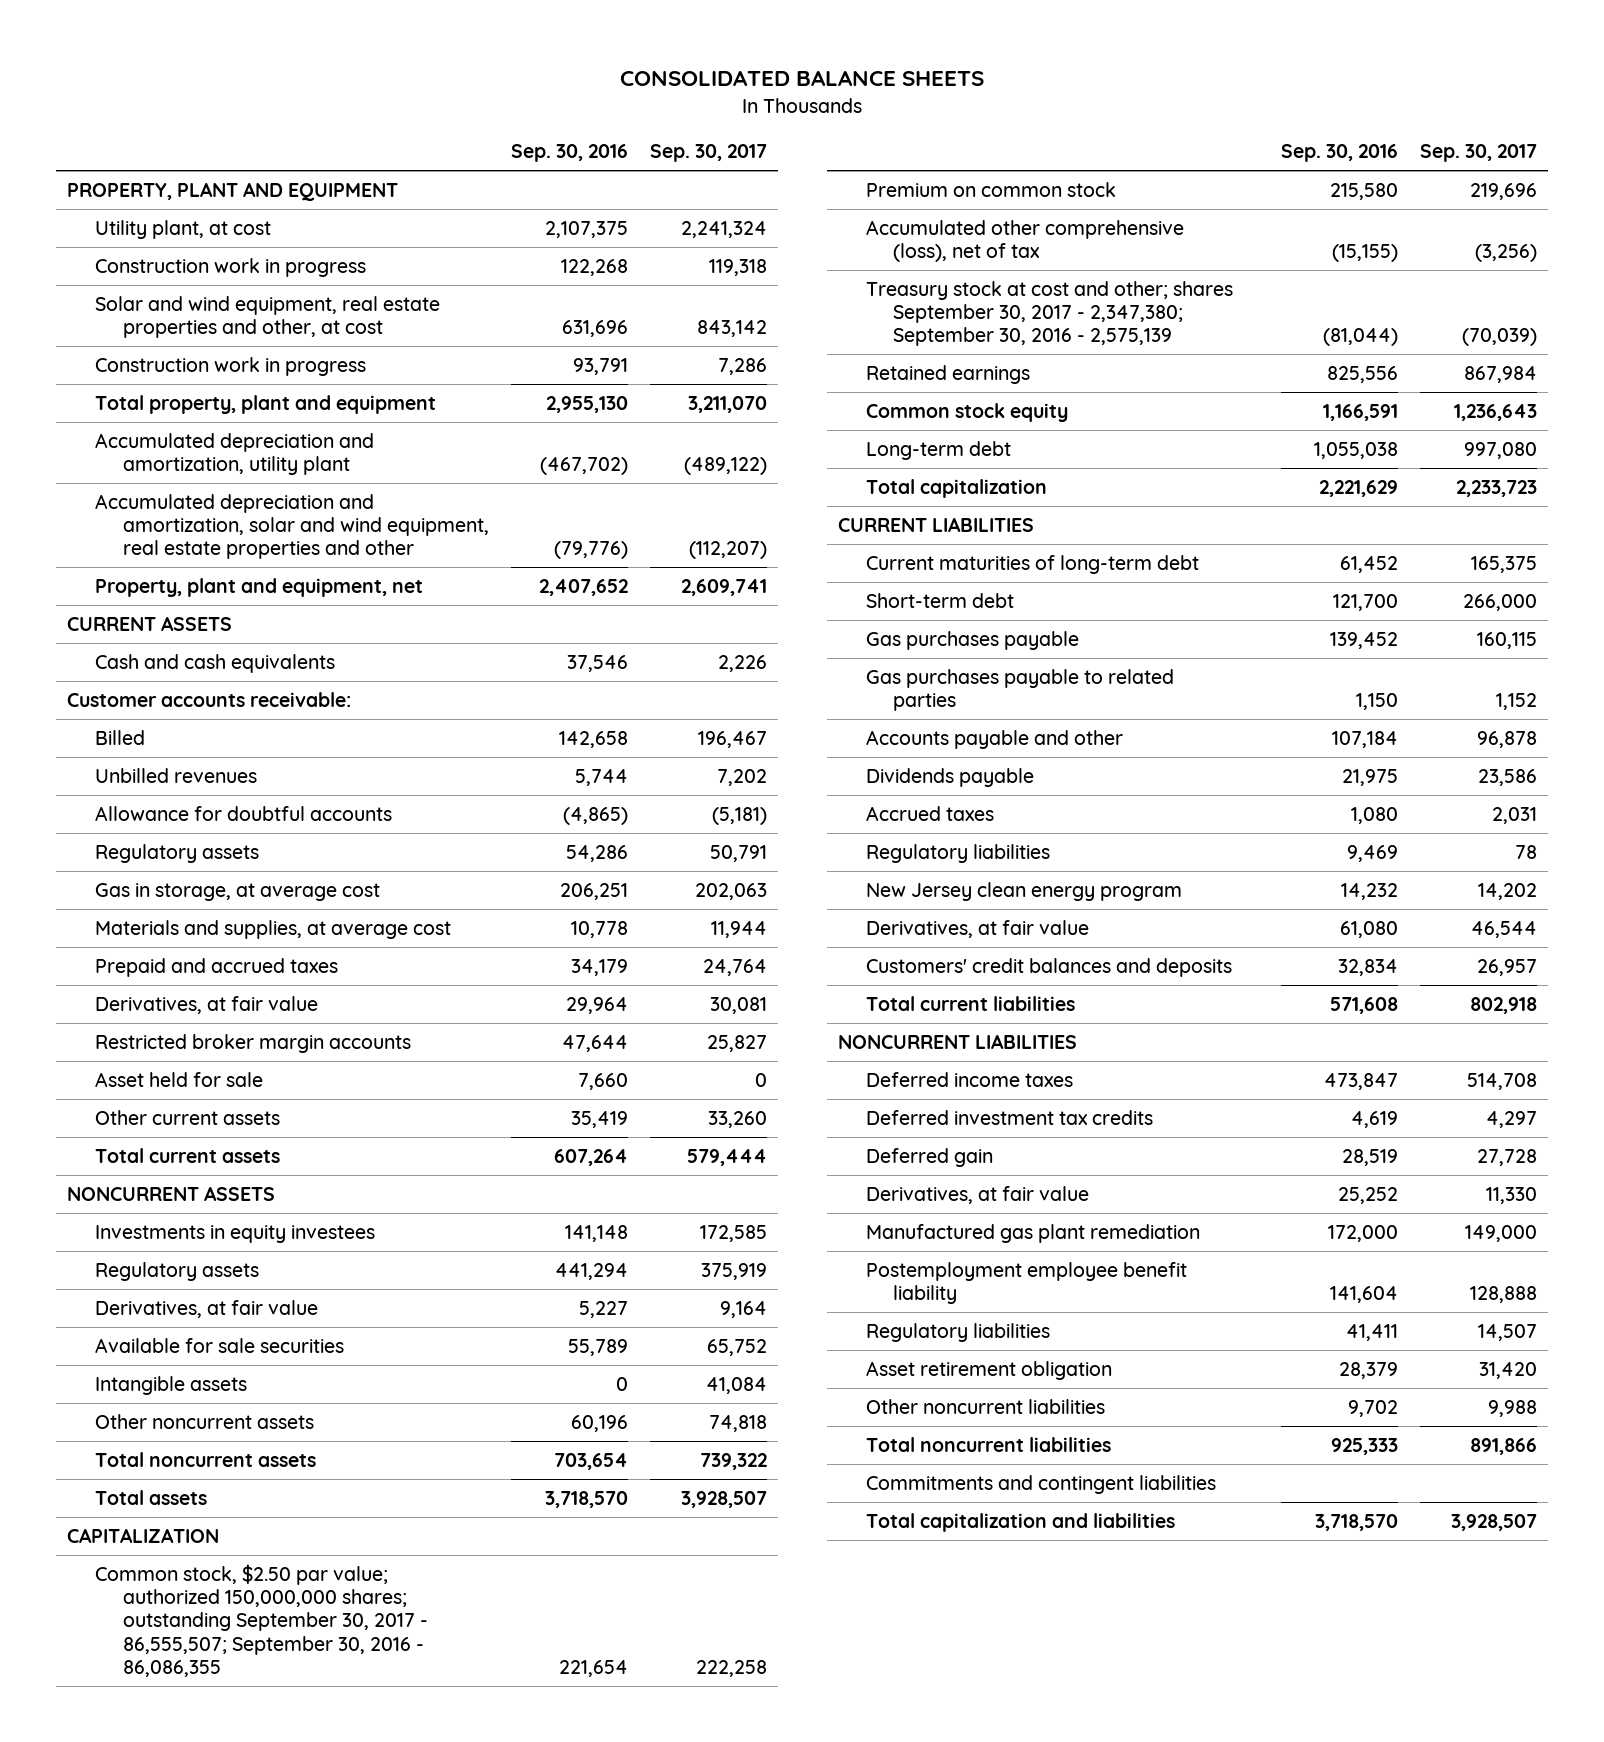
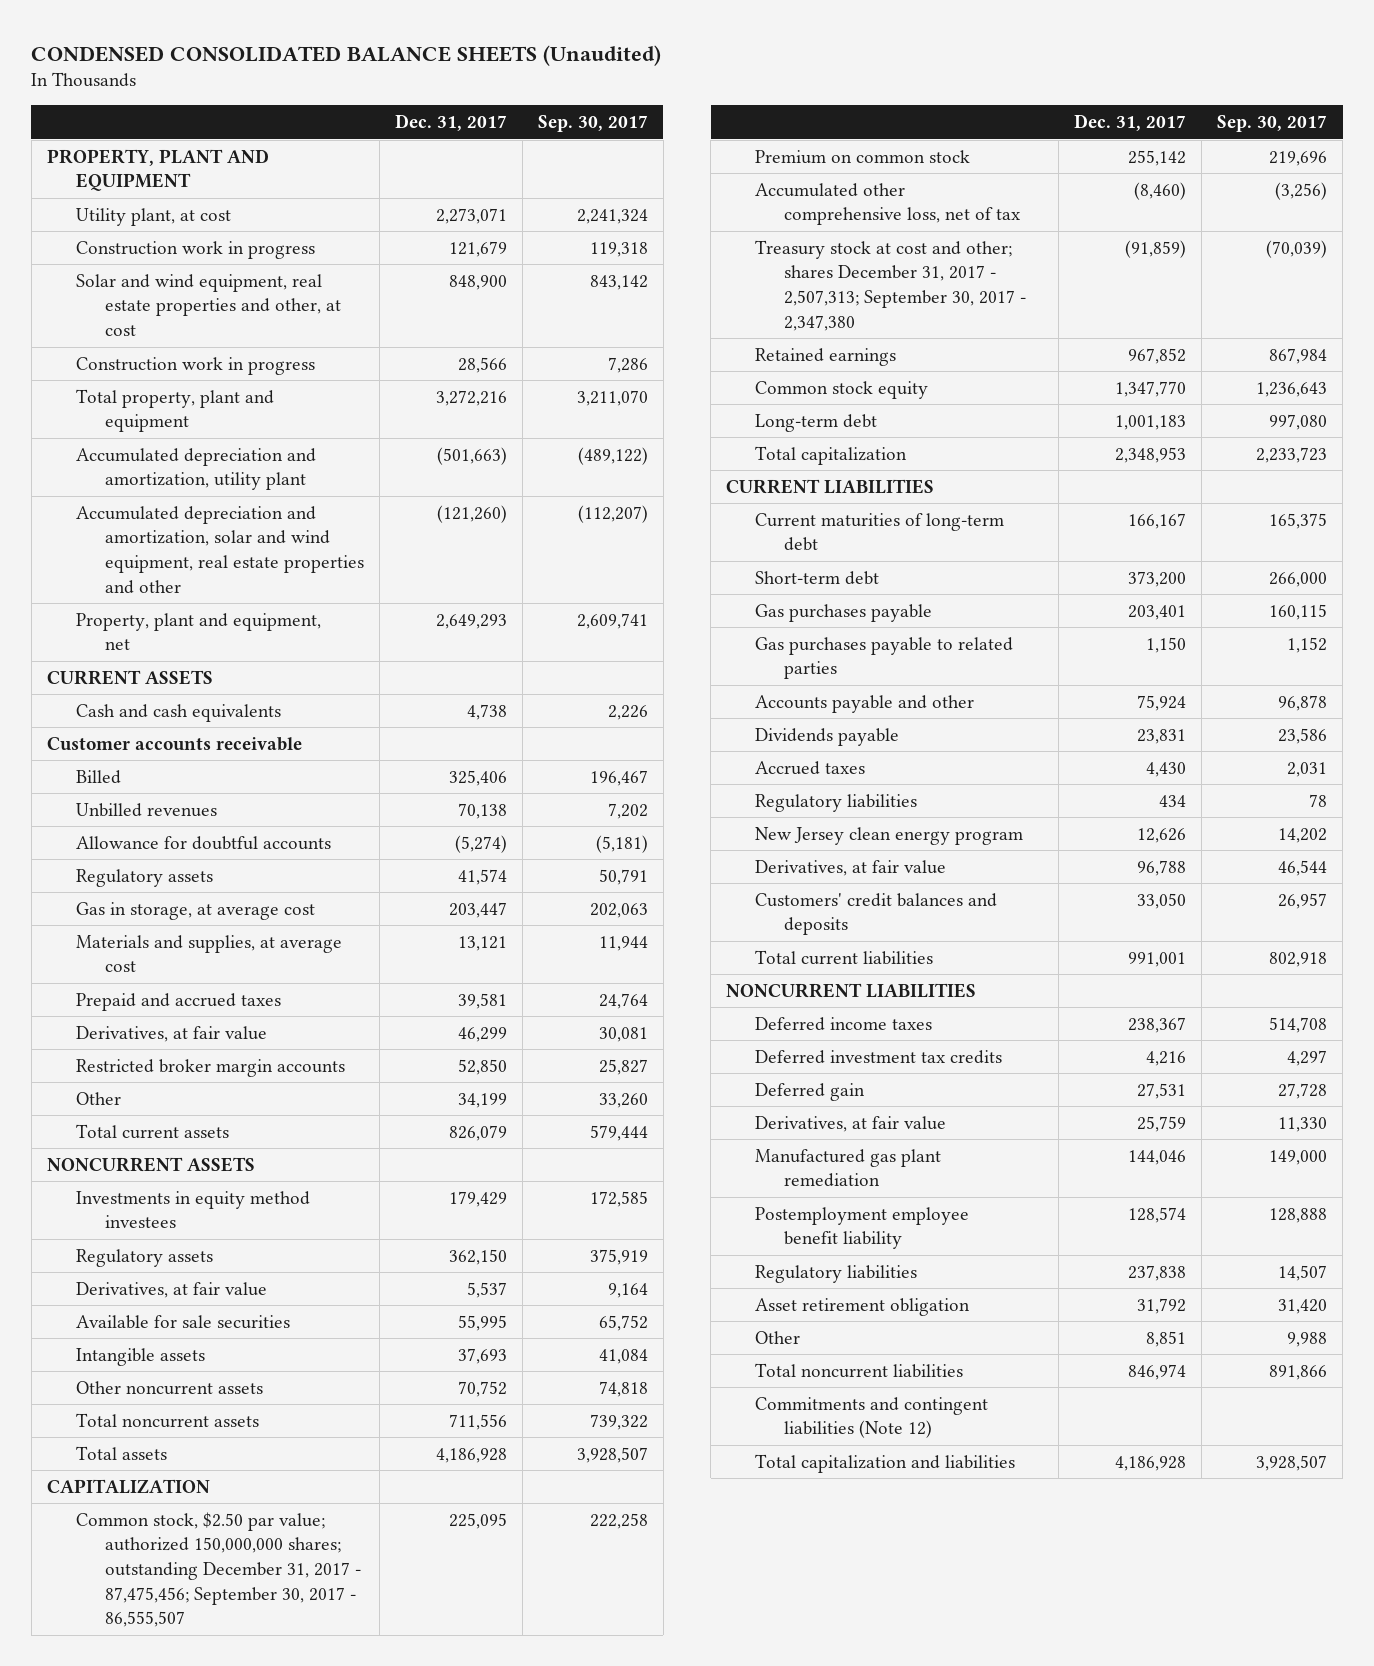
- CONSOLIDATED BALANCE SHEETS
+ CONDENSED CONSOLIDATED BALANCE SHEETS (Unaudited)
- | Sep. 30, 2016 | Sep. 30, 2017
+ | Dec. 31, 2017 | Sep. 30, 2017
- Customer accounts receivable:
+ Customer accounts receivable
- Asset held for sale | 7,660 | 0
- Other current assets | 35,419 | 33,260
+ Other | 34,199 | 33,260
- Investments in equity investees | 141,148 | 172,585
+ Investments in equity method investees | 179,429 | 172,585
- Common stock, $2.50 par value; authorized 150,000,000 shares; outstanding September 30, 2017 - 86,555,507; September 30, 2016 - 86,086,355 | 221,654 | 222,258
+ Common stock, $2.50 par value; authorized 150,000,000 shares; outstanding December 31, 2017 - 87,475,456; September 30, 2017 - 86,555,507 | 225,095 | 222,258
- Accumulated other comprehensive (loss), net of tax | (15,155) | (3,256)
- Treasury stock at cost and other; shares September 30, 2017 - 2,347,380; September 30, 2016 - 2,575,139 | (81,044) | (70,039)
+ Accumulated other comprehensive loss, net of tax | (8,460) | (3,256)
+ Treasury stock at cost and other; shares December 31, 2017 - 2,507,313; September 30, 2017 - 2,347,380 | (91,859) | (70,039)
- Other noncurrent liabilities | 9,702 | 9,988
+ Other | 8,851 | 9,988
- Commitments and contingent liabilities
+ Commitments and contingent liabilities (Note 12)

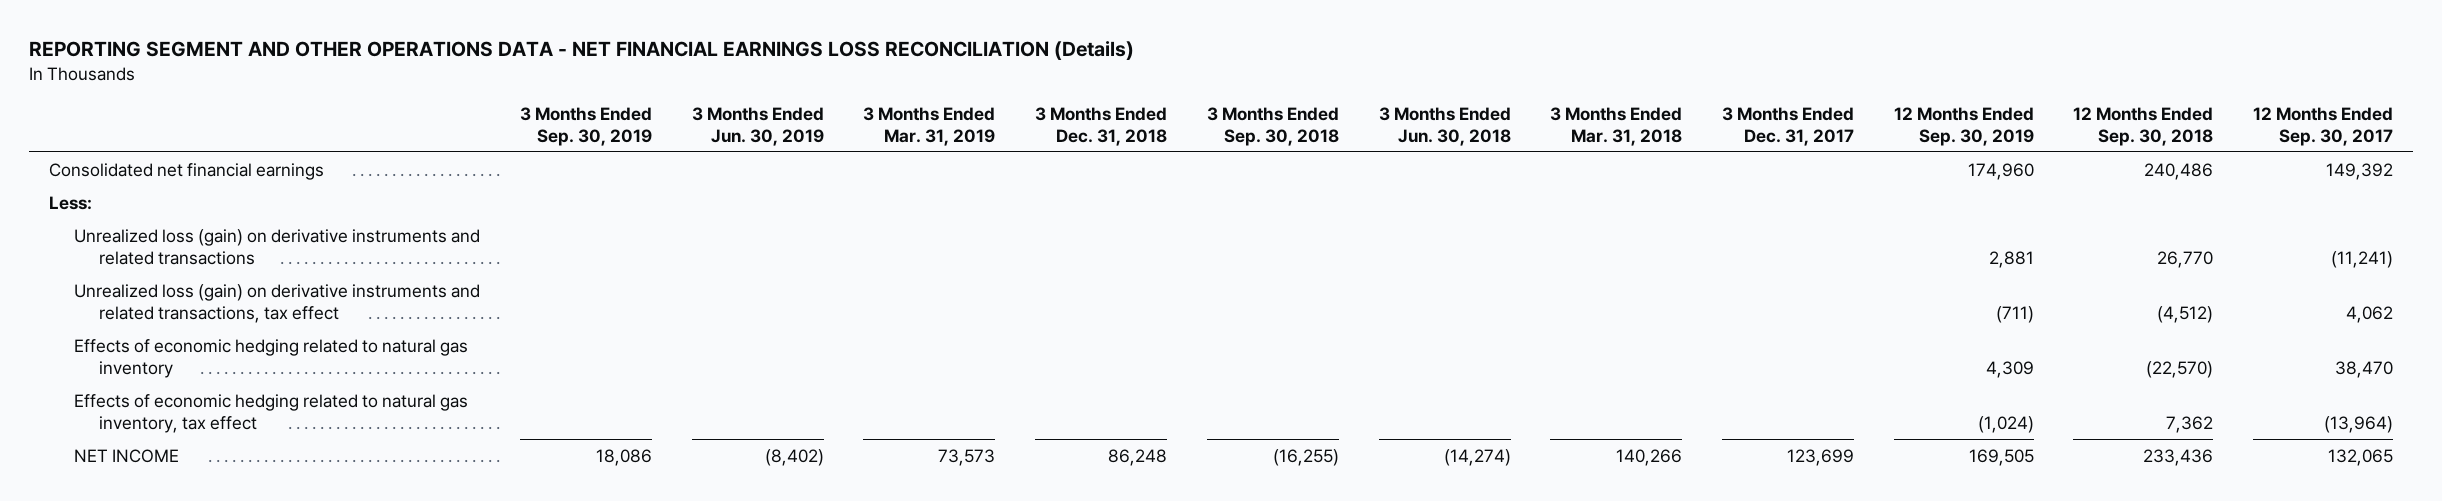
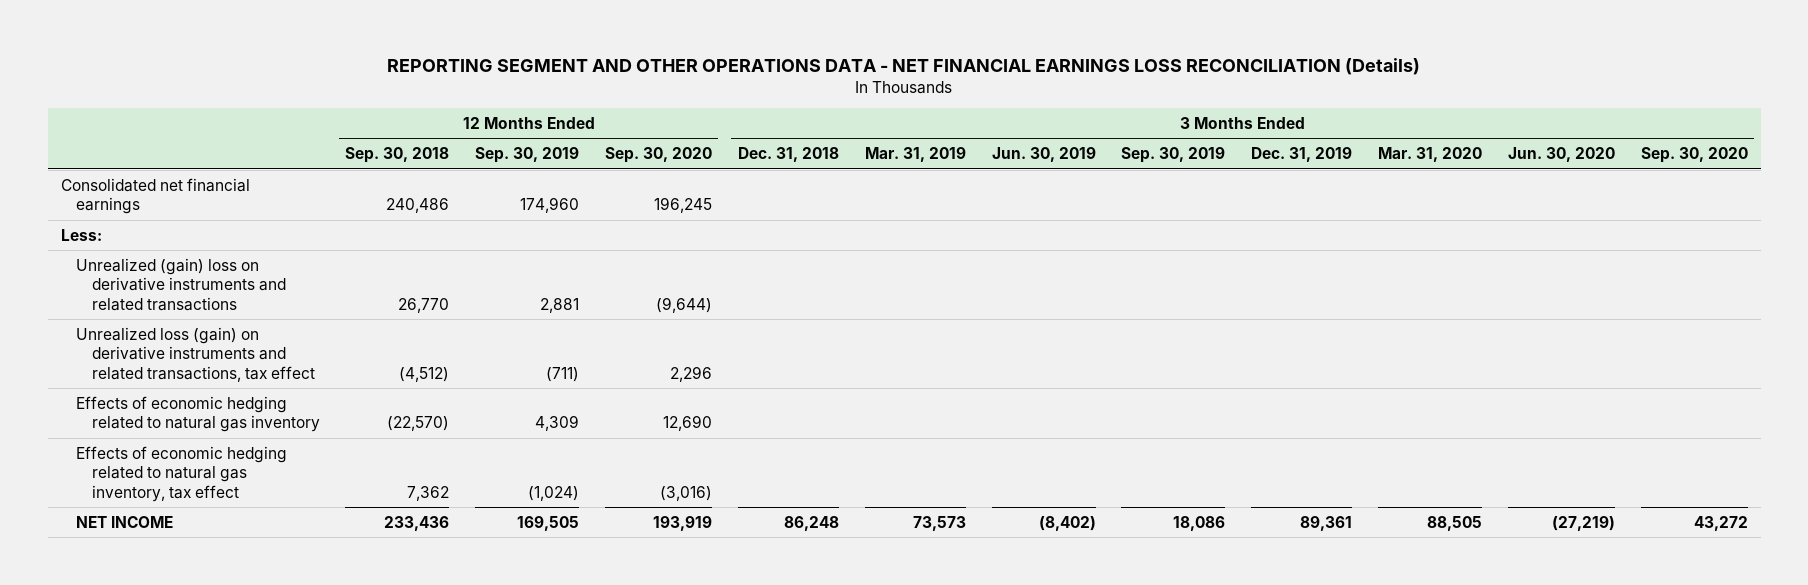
- | 3 Months Ended Sep. 30, 2019 | 3 Months Ended Jun. 30, 2019 | 3 Months Ended Mar. 31, 2019 | 3 Months Ended Dec. 31, 2018 | 3 Months Ended Sep. 30, 2018 | 3 Months Ended Jun. 30, 2018 | 3 Months Ended Mar. 31, 2018 | 3 Months Ended Dec. 31, 2017 | 12 Months Ended Sep. 30, 2019 | 12 Months Ended Sep. 30, 2018 | 12 Months Ended Sep. 30, 2017
+ | 12 Months Ended Sep. 30, 2018 | 12 Months Ended Sep. 30, 2019 | 12 Months Ended Sep. 30, 2020 | 3 Months Ended Dec. 31, 2018 | 3 Months Ended Mar. 31, 2019 | 3 Months Ended Jun. 30, 2019 | 3 Months Ended Sep. 30, 2019 | 3 Months Ended Dec. 31, 2019 | 3 Months Ended Mar. 31, 2020 | 3 Months Ended Jun. 30, 2020 | 3 Months Ended Sep. 30, 2020
- Unrealized loss (gain) on derivative instruments and related transactions | | | | | | | | | 2,881 | 26,770 | (11,241)
+ Unrealized (gain) loss on derivative instruments and related transactions | 26,770 | 2,881 | (9,644) | | | | | | | |

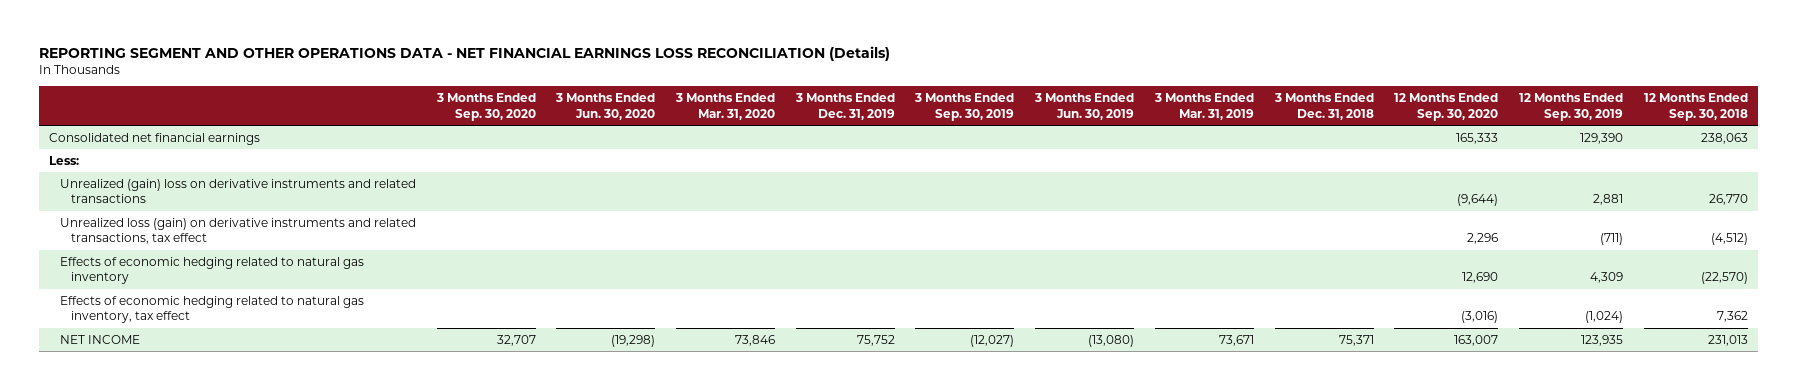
- | 12 Months Ended Sep. 30, 2018 | 12 Months Ended Sep. 30, 2019 | 12 Months Ended Sep. 30, 2020 | 3 Months Ended Dec. 31, 2018 | 3 Months Ended Mar. 31, 2019 | 3 Months Ended Jun. 30, 2019 | 3 Months Ended Sep. 30, 2019 | 3 Months Ended Dec. 31, 2019 | 3 Months Ended Mar. 31, 2020 | 3 Months Ended Jun. 30, 2020 | 3 Months Ended Sep. 30, 2020
+ | 3 Months Ended Sep. 30, 2020 | 3 Months Ended Jun. 30, 2020 | 3 Months Ended Mar. 31, 2020 | 3 Months Ended Dec. 31, 2019 | 3 Months Ended Sep. 30, 2019 | 3 Months Ended Jun. 30, 2019 | 3 Months Ended Mar. 31, 2019 | 3 Months Ended Dec. 31, 2018 | 12 Months Ended Sep. 30, 2020 | 12 Months Ended Sep. 30, 2019 | 12 Months Ended Sep. 30, 2018
- Consolidated net financial earnings | 240,486 | 174,960 | 196,245 | | | | | | | |
+ Consolidated net financial earnings | | | | | | | | | 165,333 | 129,390 | 238,063
- NET INCOME | 233,436 | 169,505 | 193,919 | 86,248 | 73,573 | (8,402) | 18,086 | 89,361 | 88,505 | (27,219) | 43,272
+ NET INCOME | 32,707 | (19,298) | 73,846 | 75,752 | (12,027) | (13,080) | 73,671 | 75,371 | 163,007 | 123,935 | 231,013

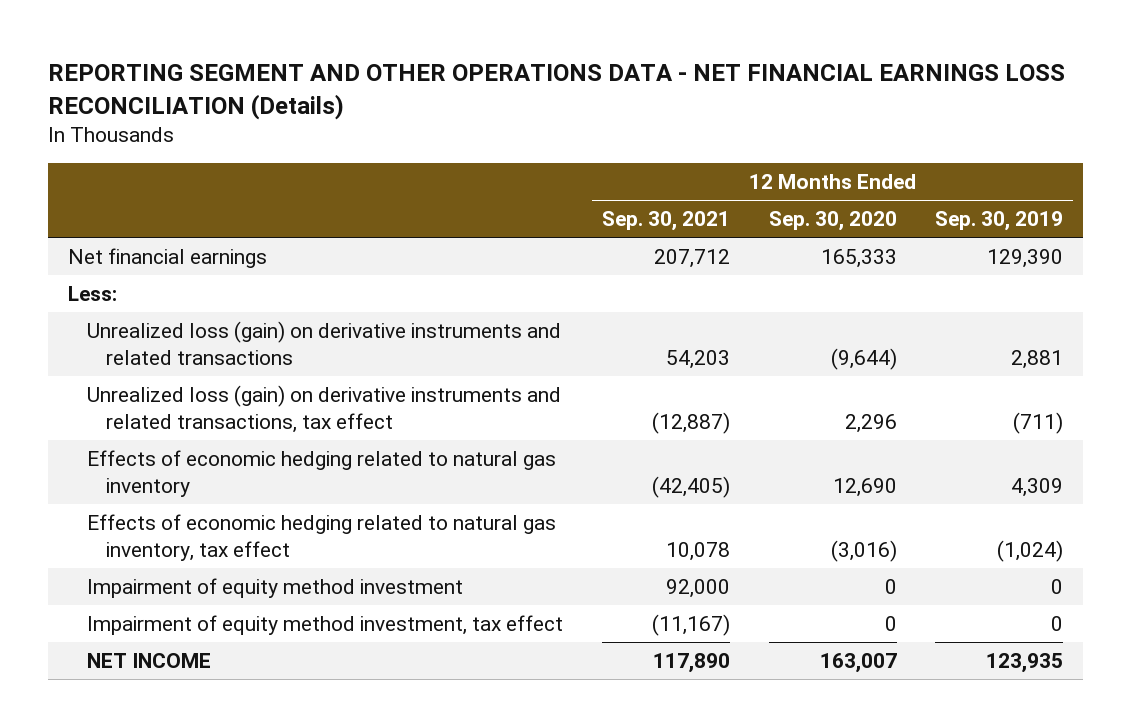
- | 3 Months Ended Sep. 30, 2020 | 3 Months Ended Jun. 30, 2020 | 3 Months Ended Mar. 31, 2020 | 3 Months Ended Dec. 31, 2019 | 3 Months Ended Sep. 30, 2019 | 3 Months Ended Jun. 30, 2019 | 3 Months Ended Mar. 31, 2019 | 3 Months Ended Dec. 31, 2018 | 12 Months Ended Sep. 30, 2020 | 12 Months Ended Sep. 30, 2019 | 12 Months Ended Sep. 30, 2018
+ | 12 Months Ended Sep. 30, 2021 | 12 Months Ended Sep. 30, 2020 | 12 Months Ended Sep. 30, 2019
- Consolidated net financial earnings | | | | | | | | | 165,333 | 129,390 | 238,063
+ Net financial earnings | 207,712 | 165,333 | 129,390
- Unrealized (gain) loss on derivative instruments and related transactions | | | | | | | | | (9,644) | 2,881 | 26,770
+ Unrealized loss (gain) on derivative instruments and related transactions | 54,203 | (9,644) | 2,881
+ Impairment of equity method investment | 92,000 | 0 | 0
+ Impairment of equity method investment, tax effect | (11,167) | 0 | 0

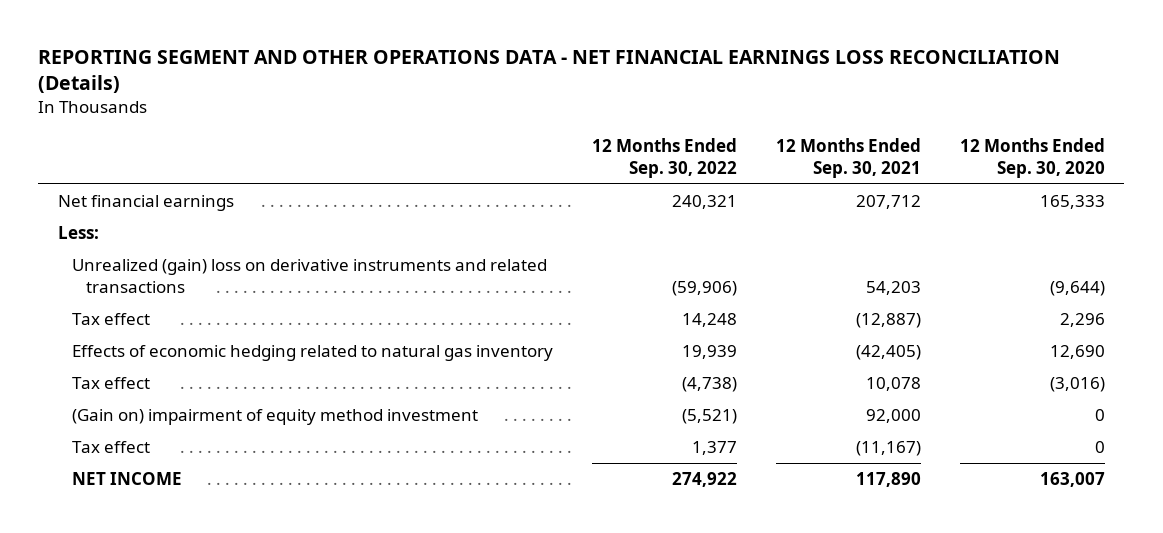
- | 12 Months Ended Sep. 30, 2021 | 12 Months Ended Sep. 30, 2020 | 12 Months Ended Sep. 30, 2019
+ | 12 Months Ended Sep. 30, 2022 | 12 Months Ended Sep. 30, 2021 | 12 Months Ended Sep. 30, 2020
- Unrealized loss (gain) on derivative instruments and related transactions | 54,203 | (9,644) | 2,881
- Unrealized loss (gain) on derivative instruments and related transactions, tax effect | (12,887) | 2,296 | (711)
+ Unrealized (gain) loss on derivative instruments and related transactions | (59,906) | 54,203 | (9,644)
+ Tax effect | 14,248 | (12,887) | 2,296
- Effects of economic hedging related to natural gas inventory, tax effect | 10,078 | (3,016) | (1,024)
- Impairment of equity method investment | 92,000 | 0 | 0
- Impairment of equity method investment, tax effect | (11,167) | 0 | 0
+ Tax effect | (4,738) | 10,078 | (3,016)
+ (Gain on) impairment of equity method investment | (5,521) | 92,000 | 0
+ Tax effect | 1,377 | (11,167) | 0

